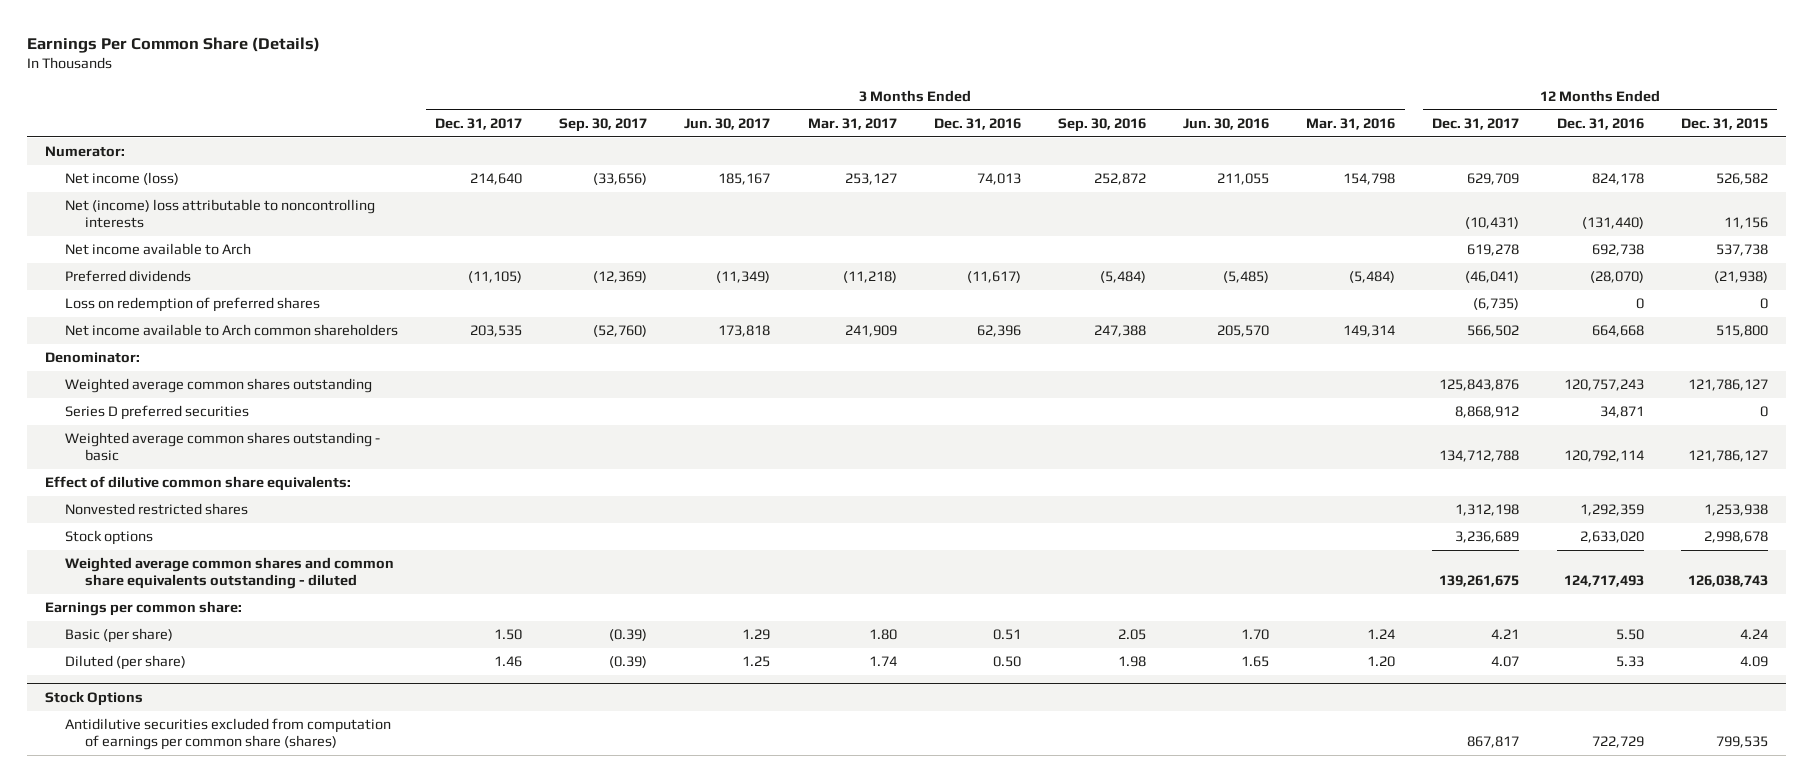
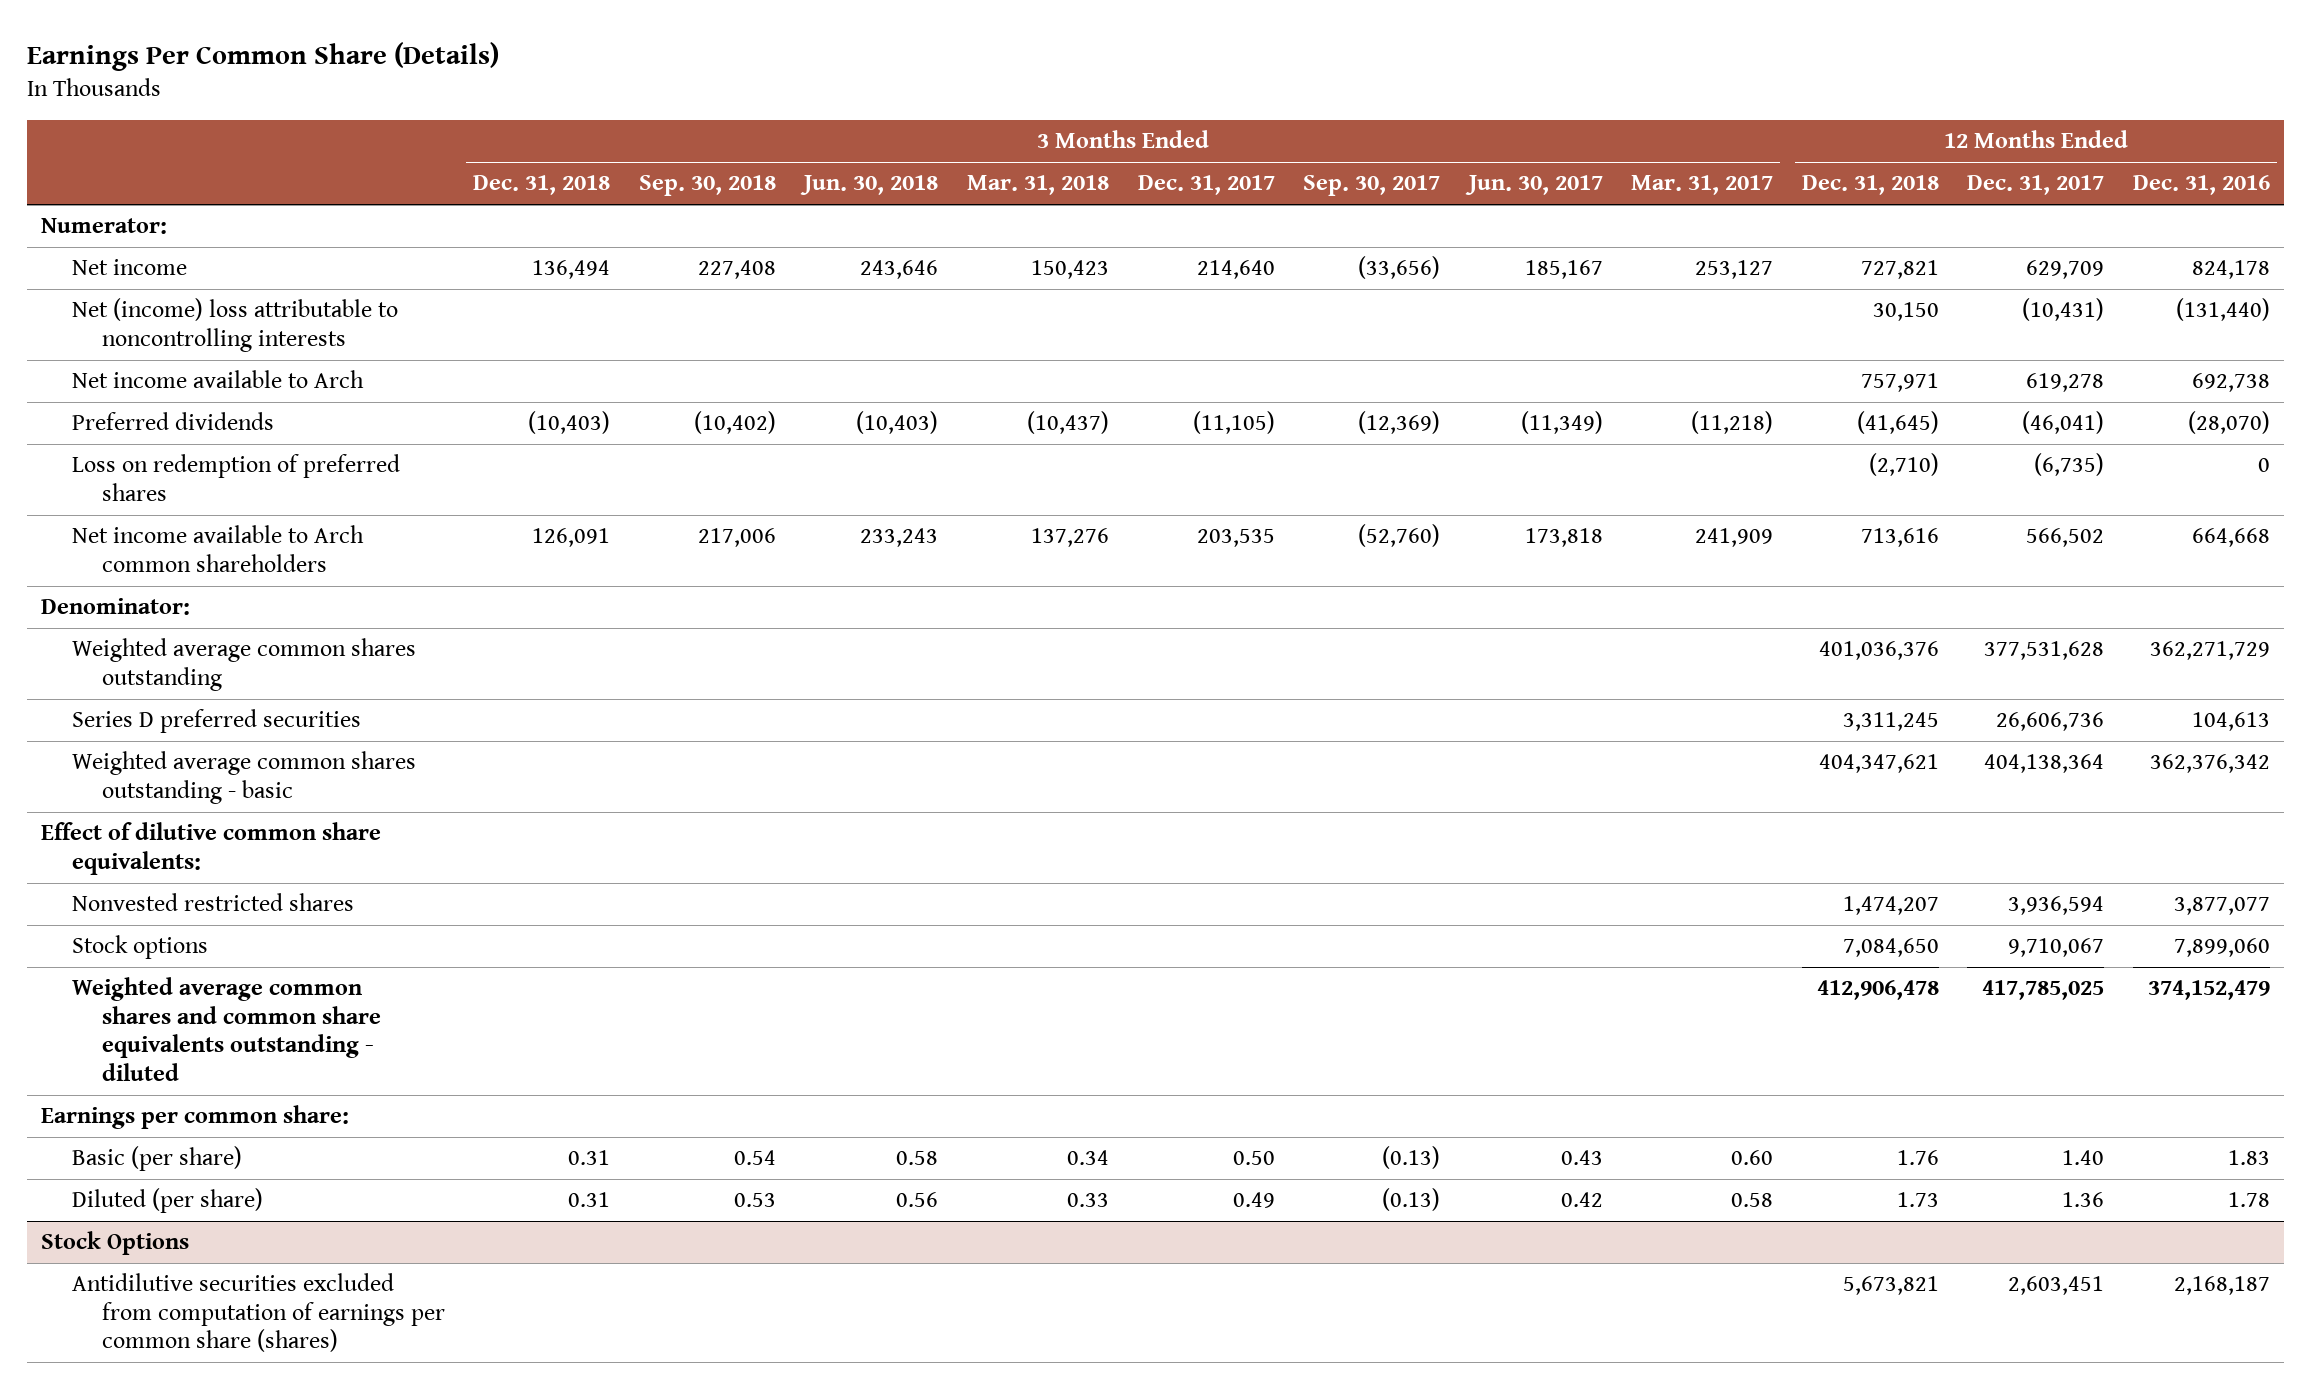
- | 3 Months Ended Dec. 31, 2017 | 3 Months Ended Sep. 30, 2017 | 3 Months Ended Jun. 30, 2017 | 3 Months Ended Mar. 31, 2017 | 3 Months Ended Dec. 31, 2016 | 3 Months Ended Sep. 30, 2016 | 3 Months Ended Jun. 30, 2016 | 3 Months Ended Mar. 31, 2016 | 12 Months Ended Dec. 31, 2017 | 12 Months Ended Dec. 31, 2016 | 12 Months Ended Dec. 31, 2015
+ | 3 Months Ended Dec. 31, 2018 | 3 Months Ended Sep. 30, 2018 | 3 Months Ended Jun. 30, 2018 | 3 Months Ended Mar. 31, 2018 | 3 Months Ended Dec. 31, 2017 | 3 Months Ended Sep. 30, 2017 | 3 Months Ended Jun. 30, 2017 | 3 Months Ended Mar. 31, 2017 | 12 Months Ended Dec. 31, 2018 | 12 Months Ended Dec. 31, 2017 | 12 Months Ended Dec. 31, 2016
- Net income (loss) | 214,640 | (33,656) | 185,167 | 253,127 | 74,013 | 252,872 | 211,055 | 154,798 | 629,709 | 824,178 | 526,582
+ Net income | 136,494 | 227,408 | 243,646 | 150,423 | 214,640 | (33,656) | 185,167 | 253,127 | 727,821 | 629,709 | 824,178
- Weighted average common shares outstanding | | | | | | | | | 125,843,876 | 120,757,243 | 121,786,127
- Series D preferred securities | | | | | | | | | 8,868,912 | 34,871 | 0
- Weighted average common shares outstanding - basic | | | | | | | | | 134,712,788 | 120,792,114 | 121,786,127
+ Weighted average common shares outstanding | | | | | | | | | 401,036,376 | 377,531,628 | 362,271,729
+ Series D preferred securities | | | | | | | | | 3,311,245 | 26,606,736 | 104,613
+ Weighted average common shares outstanding - basic | | | | | | | | | 404,347,621 | 404,138,364 | 362,376,342
- Nonvested restricted shares | | | | | | | | | 1,312,198 | 1,292,359 | 1,253,938
- Stock options | | | | | | | | | 3,236,689 | 2,633,020 | 2,998,678
- Weighted average common shares and common share equivalents outstanding - diluted | | | | | | | | | 139,261,675 | 124,717,493 | 126,038,743
+ Nonvested restricted shares | | | | | | | | | 1,474,207 | 3,936,594 | 3,877,077
+ Stock options | | | | | | | | | 7,084,650 | 9,710,067 | 7,899,060
+ Weighted average common shares and common share equivalents outstanding - diluted | | | | | | | | | 412,906,478 | 417,785,025 | 374,152,479
- Basic (per share) | 1.50 | (0.39) | 1.29 | 1.80 | 0.51 | 2.05 | 1.70 | 1.24 | 4.21 | 5.50 | 4.24
- Diluted (per share) | 1.46 | (0.39) | 1.25 | 1.74 | 0.50 | 1.98 | 1.65 | 1.20 | 4.07 | 5.33 | 4.09
+ Basic (per share) | 0.31 | 0.54 | 0.58 | 0.34 | 0.50 | (0.13) | 0.43 | 0.60 | 1.76 | 1.40 | 1.83
+ Diluted (per share) | 0.31 | 0.53 | 0.56 | 0.33 | 0.49 | (0.13) | 0.42 | 0.58 | 1.73 | 1.36 | 1.78
@ Stock Options
- Antidilutive securities excluded from computation of earnings per common share (shares) | | | | | | | | | 867,817 | 722,729 | 799,535
+ Antidilutive securities excluded from computation of earnings per common share (shares) | | | | | | | | | 5,673,821 | 2,603,451 | 2,168,187

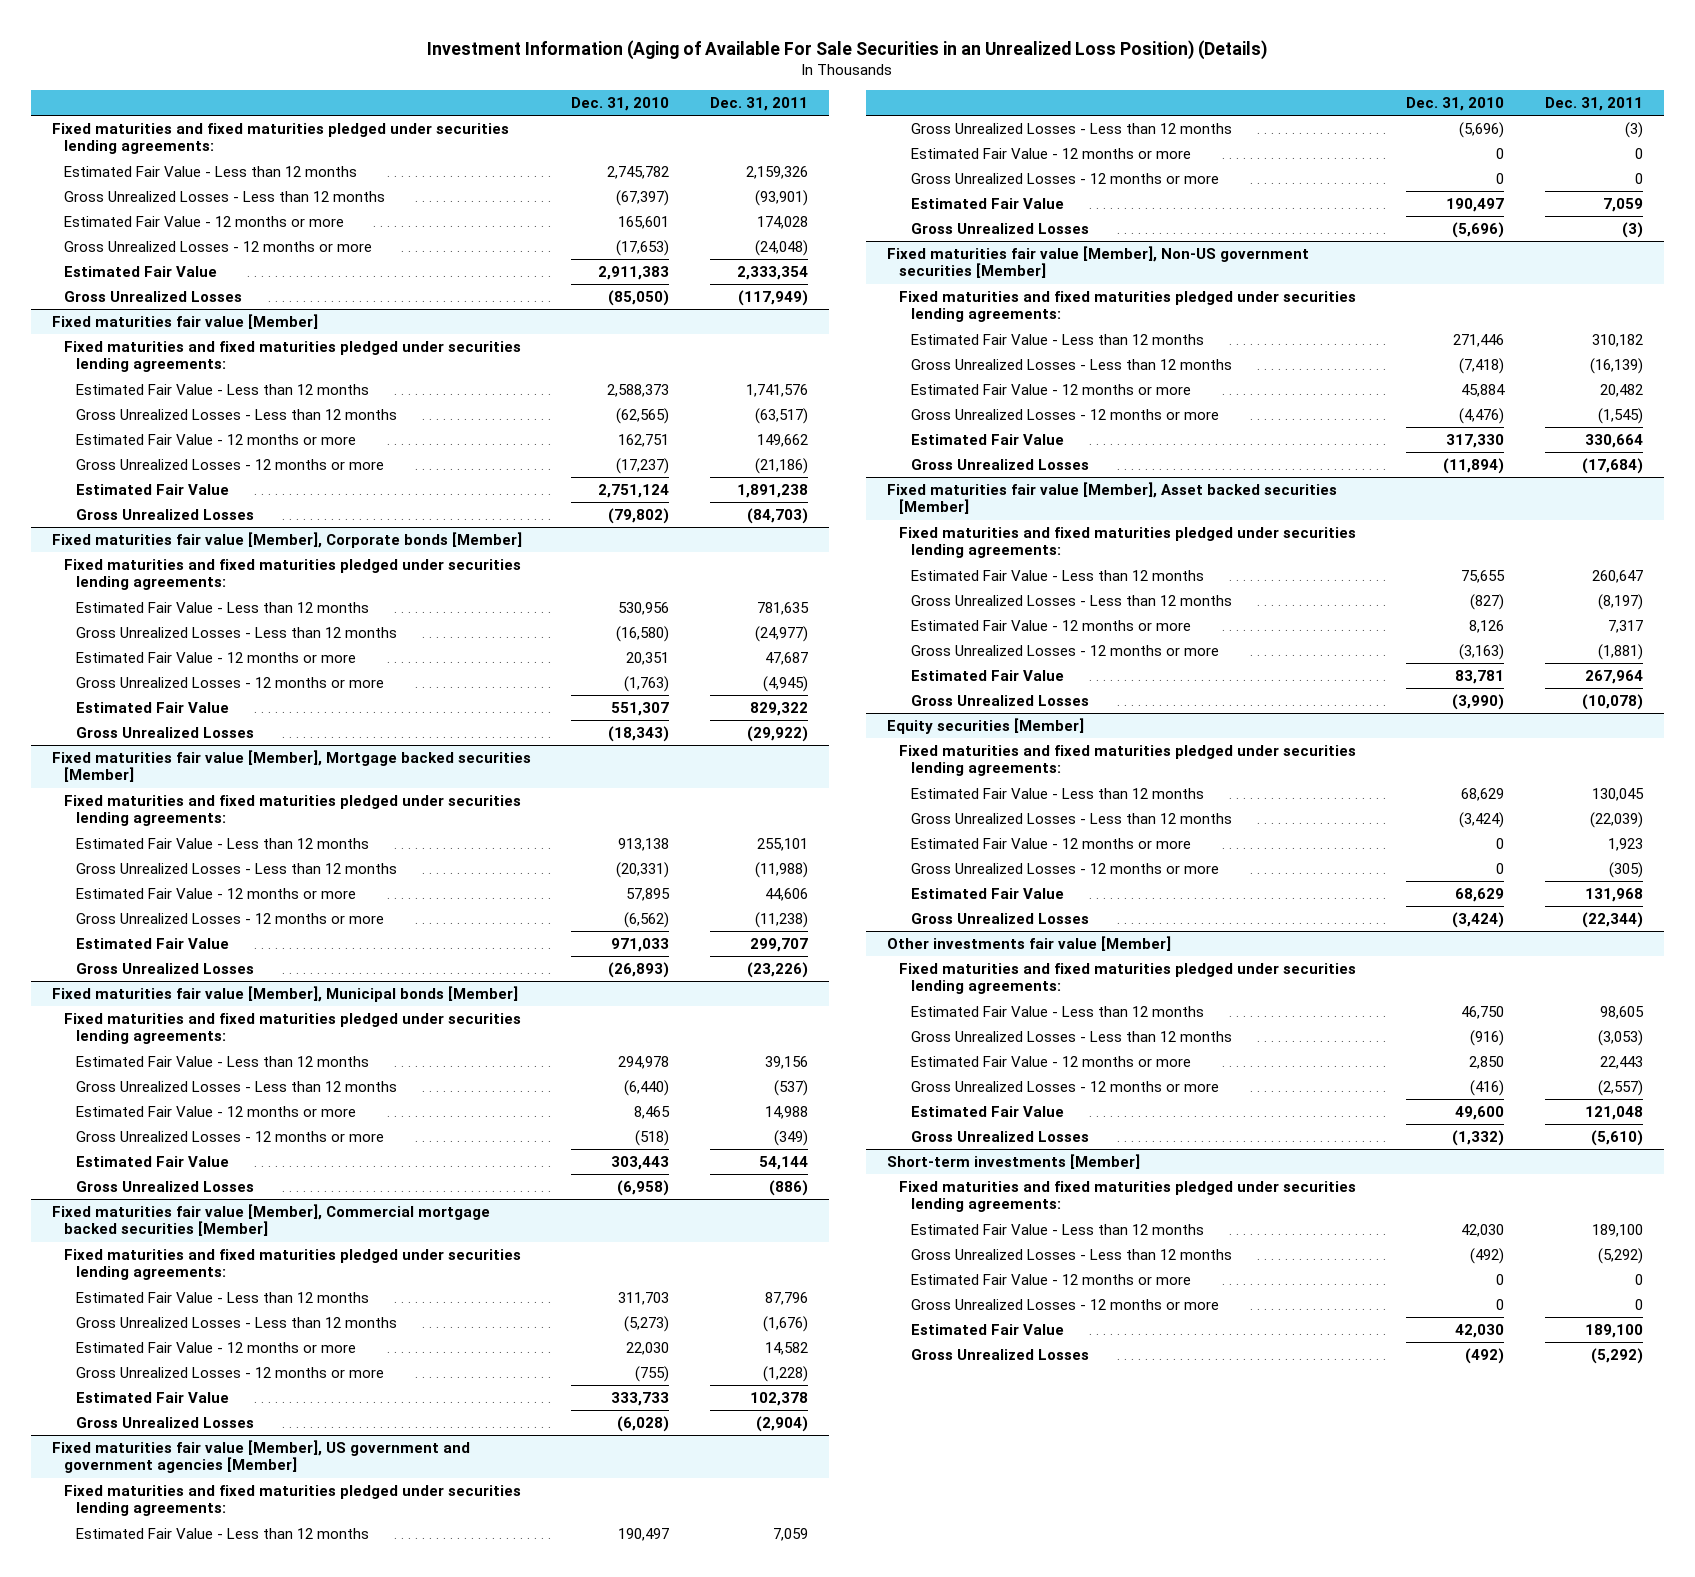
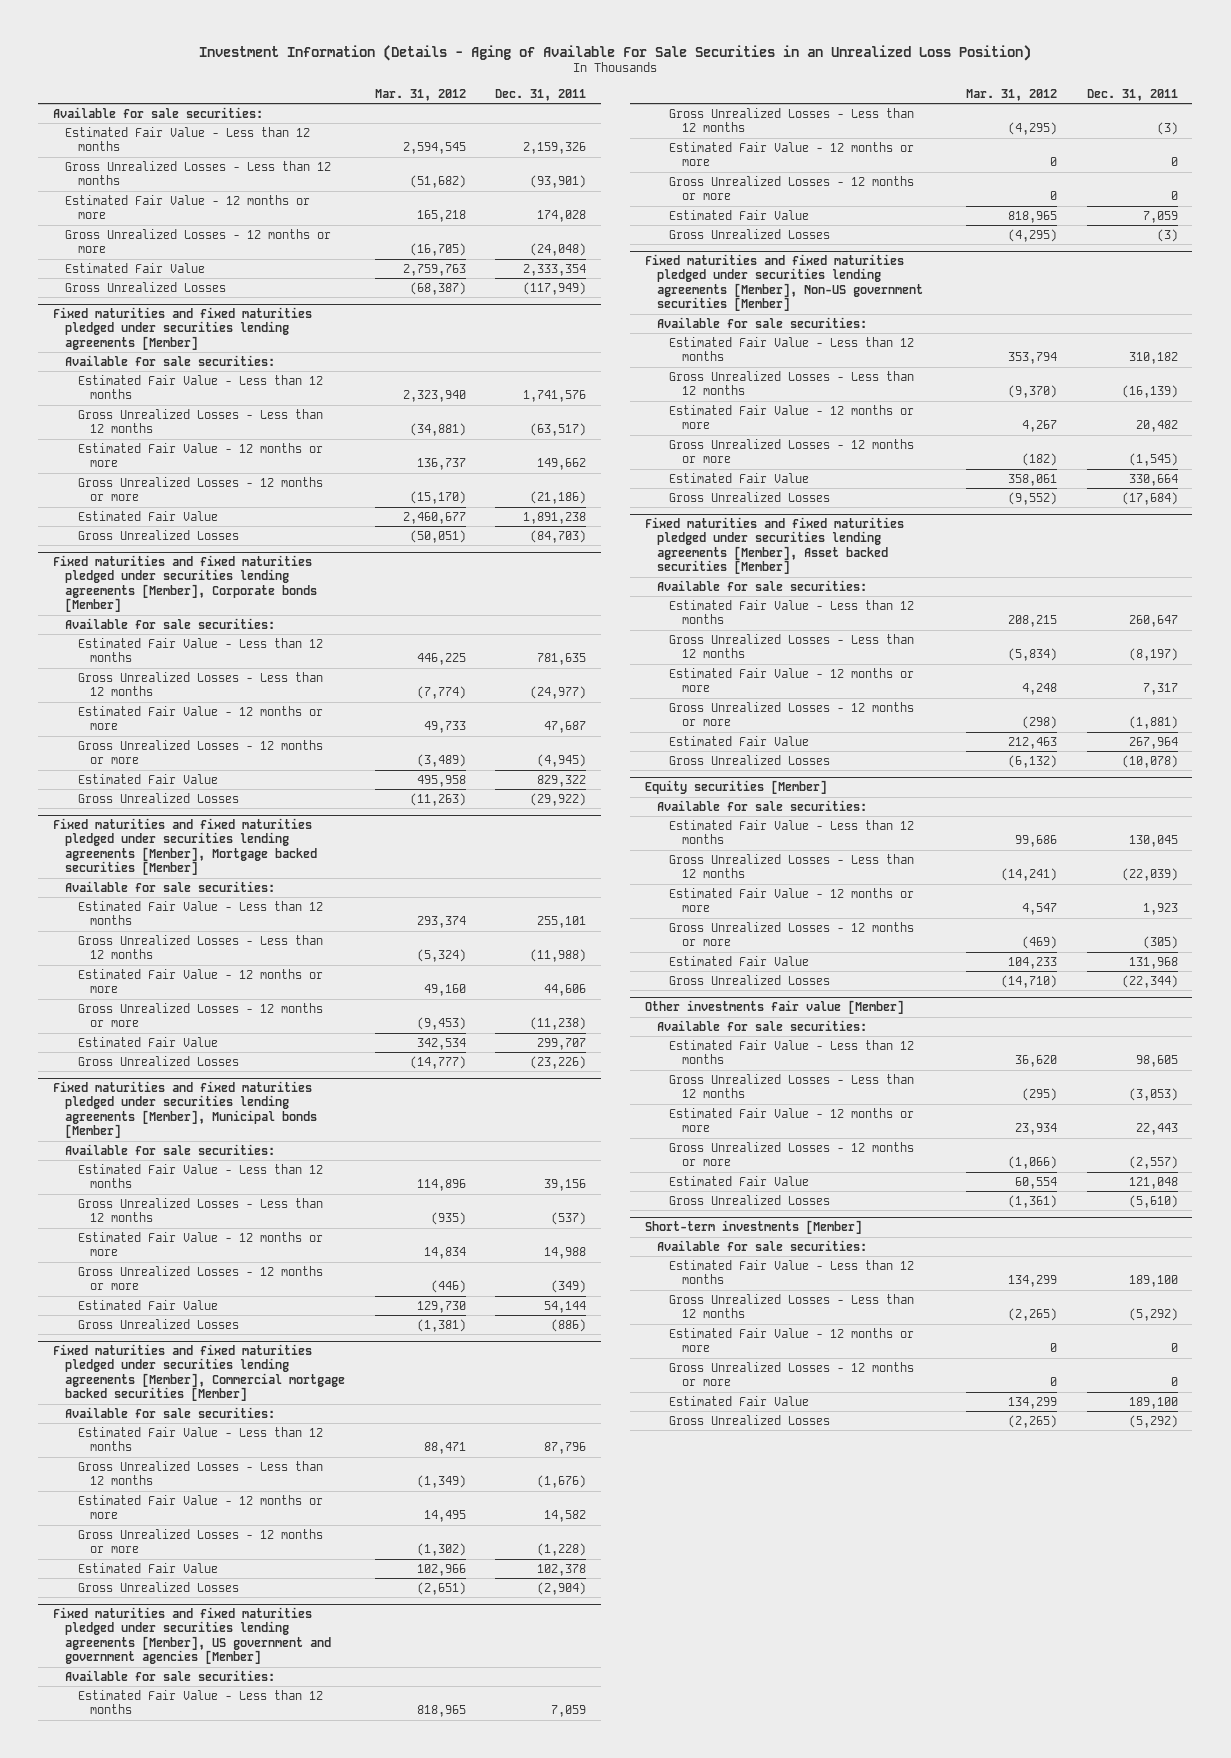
- Investment Information (Aging of Available For Sale Securities in an Unrealized Loss Position) (Details)
+ Investment Information (Details - Aging of Available For Sale Securities in an Unrealized Loss Position)
- | Dec. 31, 2010 | Dec. 31, 2011
+ | Mar. 31, 2012 | Dec. 31, 2011
- Fixed maturities and fixed maturities pledged under securities lending agreements:
+ Available for sale securities:
- Fixed maturities fair value [Member]
- Fixed maturities and fixed maturities pledged under securities lending agreements:
+ Fixed maturities and fixed maturities pledged under securities lending agreements [Member]
+ Available for sale securities:
- Fixed maturities fair value [Member], Corporate bonds [Member]
- Fixed maturities and fixed maturities pledged under securities lending agreements:
+ Fixed maturities and fixed maturities pledged under securities lending agreements [Member], Corporate bonds [Member]
+ Available for sale securities:
- Fixed maturities fair value [Member], Mortgage backed securities [Member]
- Fixed maturities and fixed maturities pledged under securities lending agreements:
+ Fixed maturities and fixed maturities pledged under securities lending agreements [Member], Mortgage backed securities [Member]
+ Available for sale securities:
- Fixed maturities fair value [Member], Municipal bonds [Member]
- Fixed maturities and fixed maturities pledged under securities lending agreements:
+ Fixed maturities and fixed maturities pledged under securities lending agreements [Member], Municipal bonds [Member]
+ Available for sale securities:
- Fixed maturities fair value [Member], Commercial mortgage backed securities [Member]
- Fixed maturities and fixed maturities pledged under securities lending agreements:
+ Fixed maturities and fixed maturities pledged under securities lending agreements [Member], Commercial mortgage backed securities [Member]
+ Available for sale securities:
- Fixed maturities fair value [Member], US government and government agencies [Member]
- Fixed maturities and fixed maturities pledged under securities lending agreements:
+ Fixed maturities and fixed maturities pledged under securities lending agreements [Member], US government and government agencies [Member]
+ Available for sale securities:
- Fixed maturities fair value [Member], Non-US government securities [Member]
- Fixed maturities and fixed maturities pledged under securities lending agreements:
+ Fixed maturities and fixed maturities pledged under securities lending agreements [Member], Non-US government securities [Member]
+ Available for sale securities:
- Fixed maturities fair value [Member], Asset backed securities [Member]
- Fixed maturities and fixed maturities pledged under securities lending agreements:
+ Fixed maturities and fixed maturities pledged under securities lending agreements [Member], Asset backed securities [Member]
+ Available for sale securities:
@ Equity securities [Member]
- Fixed maturities and fixed maturities pledged under securities lending agreements:
+ Available for sale securities:
@ Other investments fair value [Member]
- Fixed maturities and fixed maturities pledged under securities lending agreements:
+ Available for sale securities:
@ Short-term investments [Member]
- Fixed maturities and fixed maturities pledged under securities lending agreements:
+ Available for sale securities:

